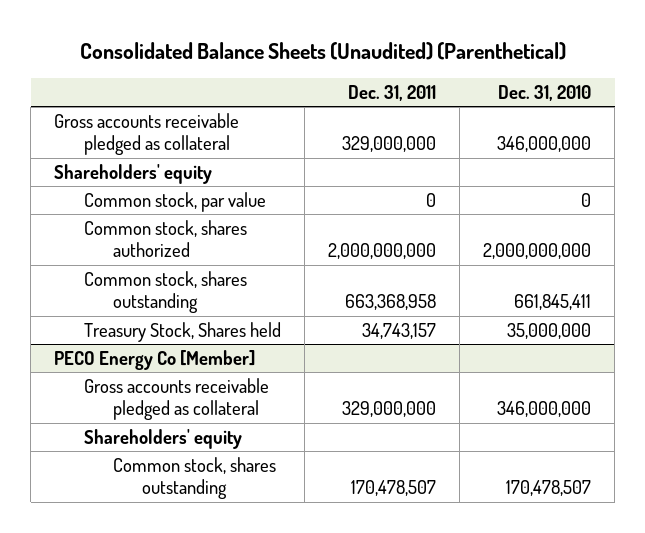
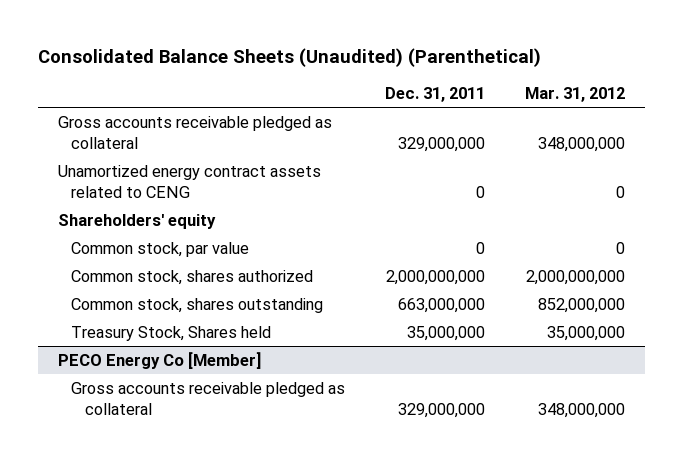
- | Dec. 31, 2011 | Dec. 31, 2010
+ | Dec. 31, 2011 | Mar. 31, 2012
+ Unamortized energy contract assets related to CENG | 0 | 0
- Common stock, shares outstanding | 663,368,958 | 661,845,411
- Treasury Stock, Shares held | 34,743,157 | 35,000,000
+ Common stock, shares outstanding | 663,000,000 | 852,000,000
+ Treasury Stock, Shares held | 35,000,000 | 35,000,000
@ PECO Energy Co [Member]
- Shareholders' equity
- Common stock, shares outstanding | 170,478,507 | 170,478,507

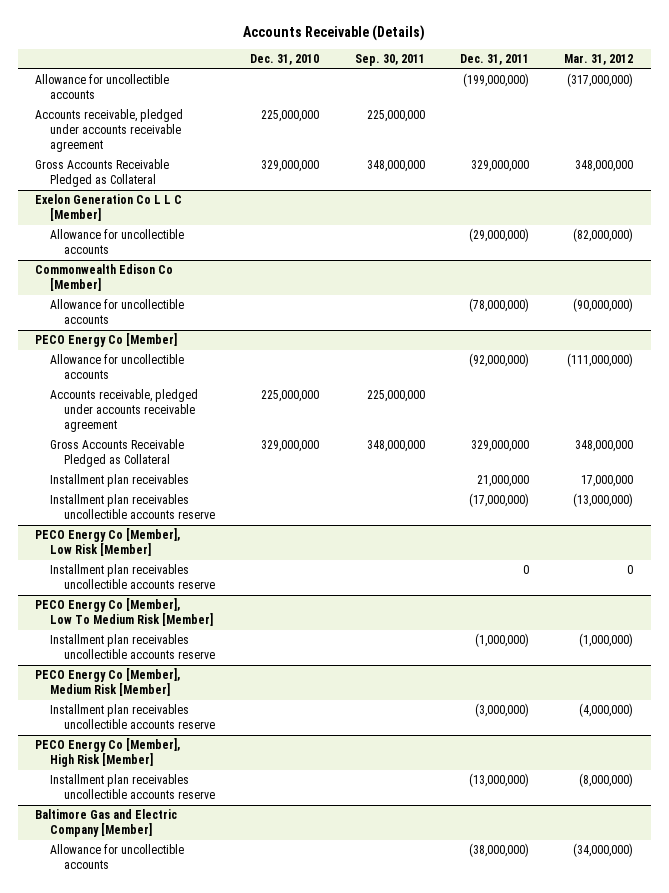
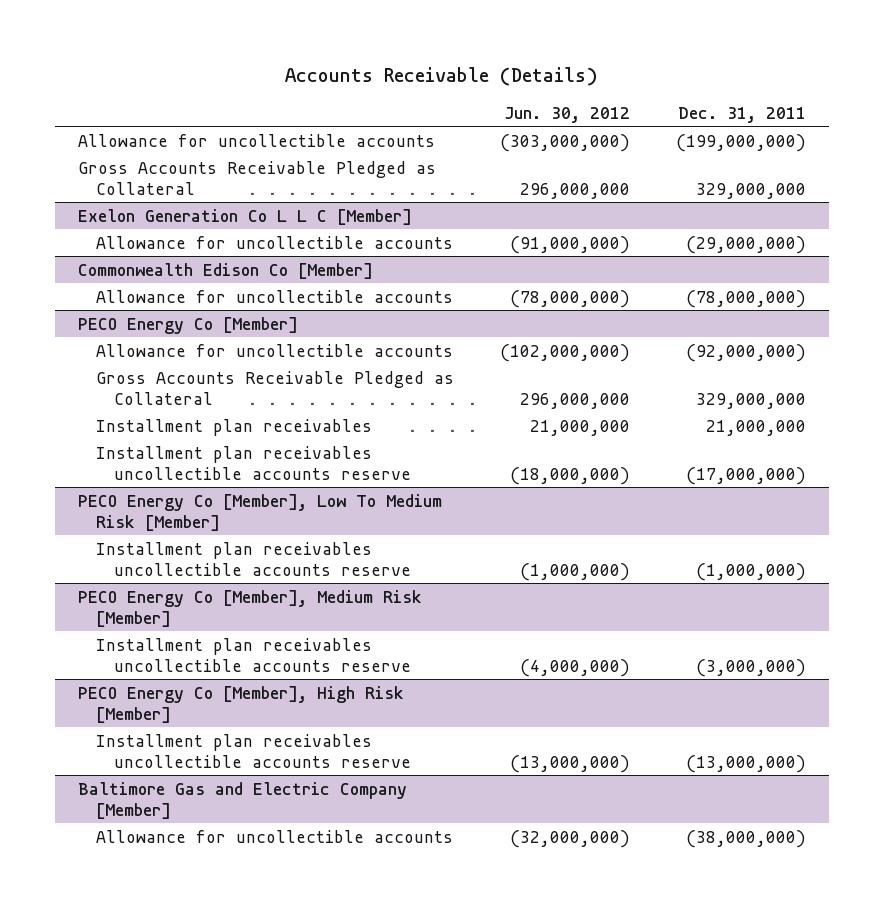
- | Dec. 31, 2010 | Sep. 30, 2011 | Dec. 31, 2011 | Mar. 31, 2012
+ | Jun. 30, 2012 | Dec. 31, 2011
- Accounts receivable, pledged under accounts receivable agreement | 225,000,000 | 225,000,000 | |
@ PECO Energy Co [Member]
- Accounts receivable, pledged under accounts receivable agreement | 225,000,000 | 225,000,000 | |
- PECO Energy Co [Member], Low Risk [Member]
- Installment plan receivables uncollectible accounts reserve | | | 0 | 0

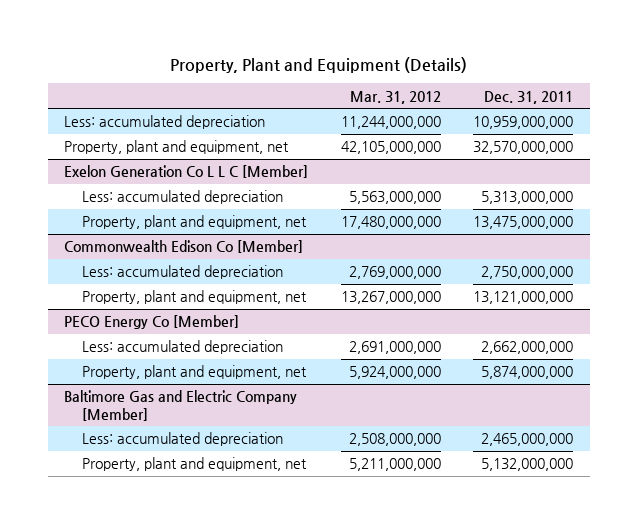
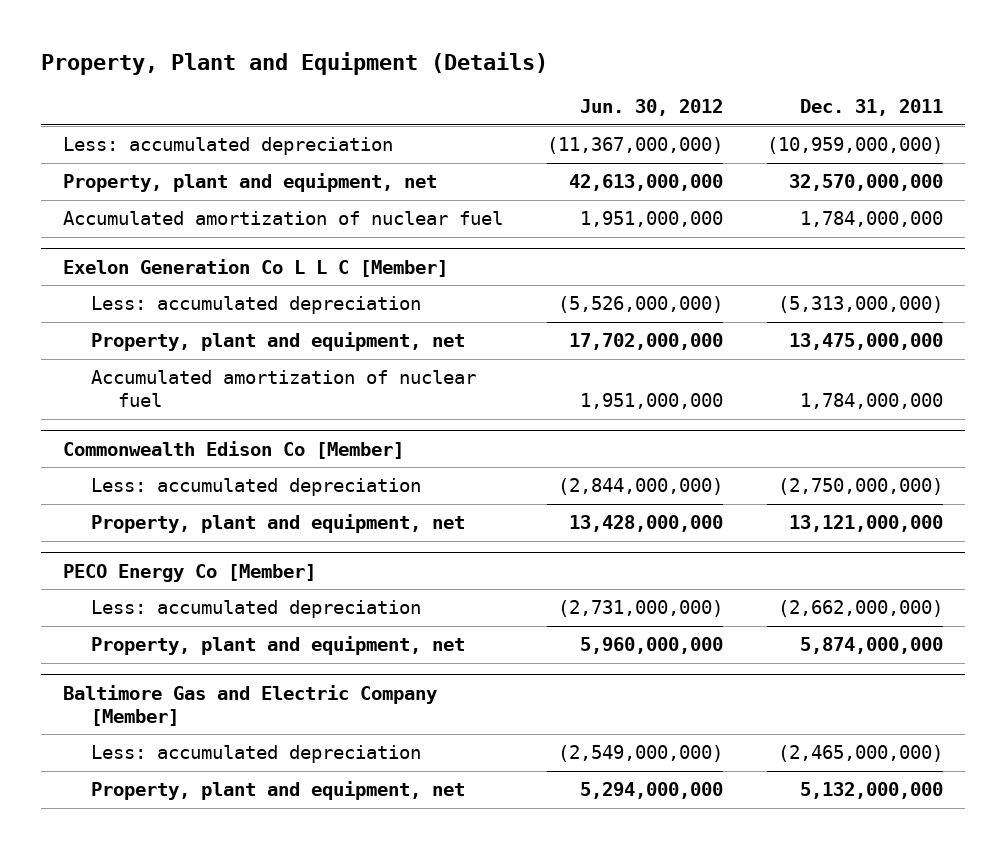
- | Mar. 31, 2012 | Dec. 31, 2011
+ | Jun. 30, 2012 | Dec. 31, 2011
- Less: accumulated depreciation | 11,244,000,000 | 10,959,000,000
+ Less: accumulated depreciation | (11,367,000,000) | (10,959,000,000)
+ Accumulated amortization of nuclear fuel | 1,951,000,000 | 1,784,000,000
@ Exelon Generation Co L L C [Member]
- Less: accumulated depreciation | 5,563,000,000 | 5,313,000,000
+ Less: accumulated depreciation | (5,526,000,000) | (5,313,000,000)
+ Accumulated amortization of nuclear fuel | 1,951,000,000 | 1,784,000,000
@ Commonwealth Edison Co [Member]
- Less: accumulated depreciation | 2,769,000,000 | 2,750,000,000
+ Less: accumulated depreciation | (2,844,000,000) | (2,750,000,000)
@ PECO Energy Co [Member]
- Less: accumulated depreciation | 2,691,000,000 | 2,662,000,000
+ Less: accumulated depreciation | (2,731,000,000) | (2,662,000,000)
@ Baltimore Gas and Electric Company [Member]
- Less: accumulated depreciation | 2,508,000,000 | 2,465,000,000
+ Less: accumulated depreciation | (2,549,000,000) | (2,465,000,000)

